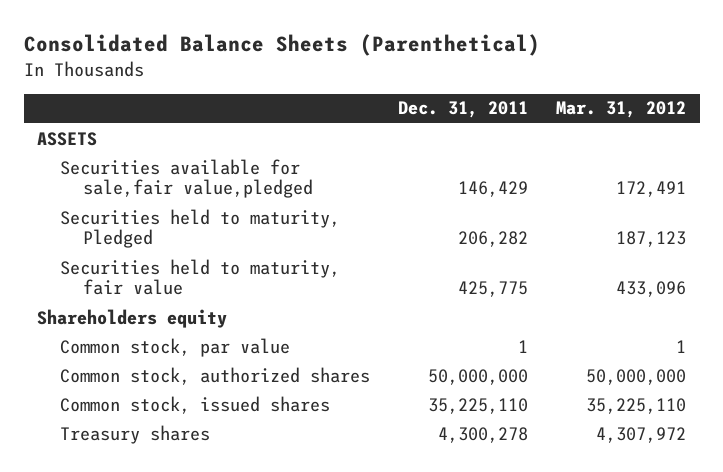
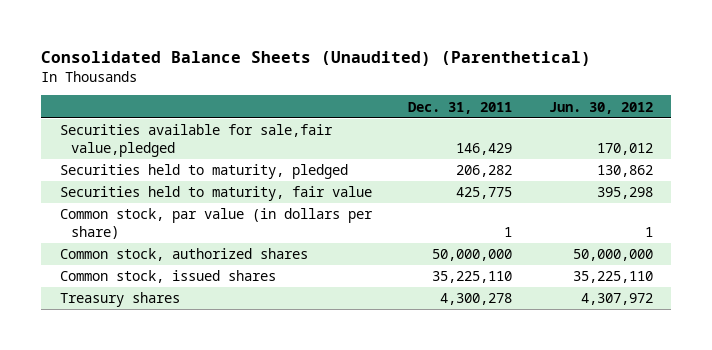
- Consolidated Balance Sheets (Parenthetical)
+ Consolidated Balance Sheets (Unaudited) (Parenthetical)
- | Dec. 31, 2011 | Mar. 31, 2012
+ | Dec. 31, 2011 | Jun. 30, 2012
- ASSETS
- Securities held to maturity, Pledged | 206,282 | 187,123
+ Securities held to maturity, pledged | 206,282 | 130,862
- Shareholders equity
- Common stock, par value | 1 | 1
+ Common stock, par value (in dollars per share) | 1 | 1

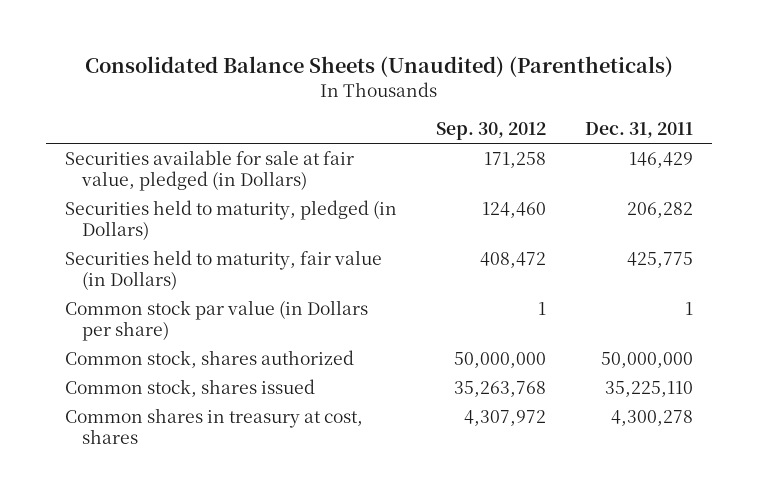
- Consolidated Balance Sheets (Unaudited) (Parenthetical)
+ Consolidated Balance Sheets (Unaudited) (Parentheticals)
- | Dec. 31, 2011 | Jun. 30, 2012
+ | Sep. 30, 2012 | Dec. 31, 2011
- Securities available for sale,fair value,pledged | 146,429 | 170,012
- Securities held to maturity, pledged | 206,282 | 130,862
- Securities held to maturity, fair value | 425,775 | 395,298
- Common stock, par value (in dollars per share) | 1 | 1
- Common stock, authorized shares | 50,000,000 | 50,000,000
- Common stock, issued shares | 35,225,110 | 35,225,110
- Treasury shares | 4,300,278 | 4,307,972
+ Securities available for sale at fair value, pledged (in Dollars) | 171,258 | 146,429
+ Securities held to maturity, pledged (in Dollars) | 124,460 | 206,282
+ Securities held to maturity, fair value (in Dollars) | 408,472 | 425,775
+ Common stock par value (in Dollars per share) | 1 | 1
+ Common stock, shares authorized | 50,000,000 | 50,000,000
+ Common stock, shares issued | 35,263,768 | 35,225,110
+ Common shares in treasury at cost, shares | 4,307,972 | 4,300,278

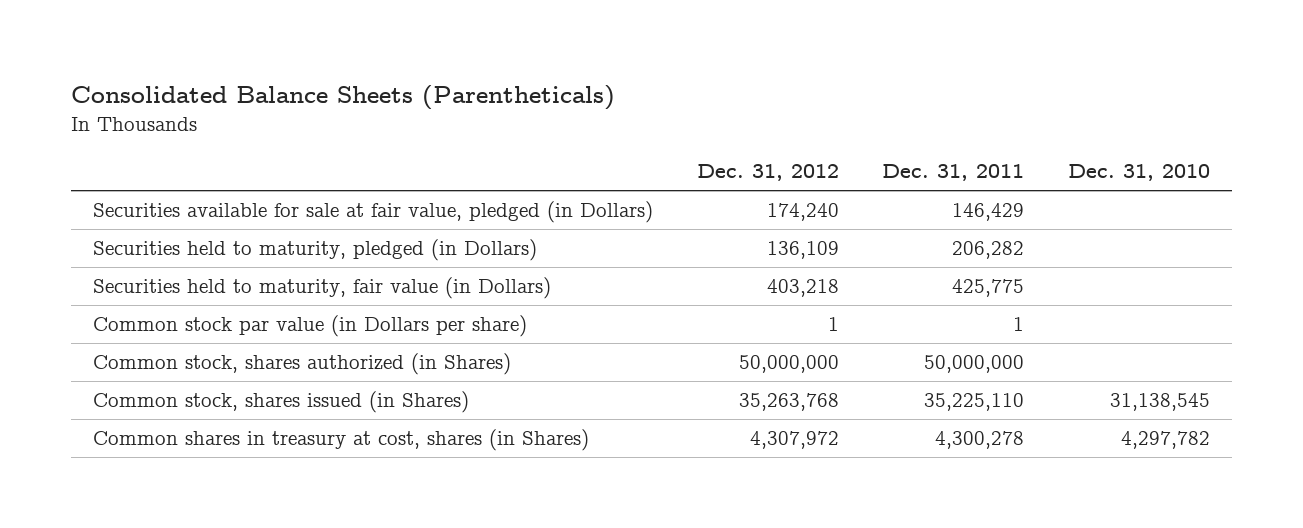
- Consolidated Balance Sheets (Unaudited) (Parentheticals)
+ Consolidated Balance Sheets (Parentheticals)
- | Sep. 30, 2012 | Dec. 31, 2011
+ | Dec. 31, 2012 | Dec. 31, 2011 | Dec. 31, 2010
- Common stock, shares authorized | 50,000,000 | 50,000,000
- Common stock, shares issued | 35,263,768 | 35,225,110
- Common shares in treasury at cost, shares | 4,307,972 | 4,300,278
+ Common stock, shares authorized (in Shares) | 50,000,000 | 50,000,000 |
+ Common stock, shares issued (in Shares) | 35,263,768 | 35,225,110 | 31,138,545
+ Common shares in treasury at cost, shares (in Shares) | 4,307,972 | 4,300,278 | 4,297,782

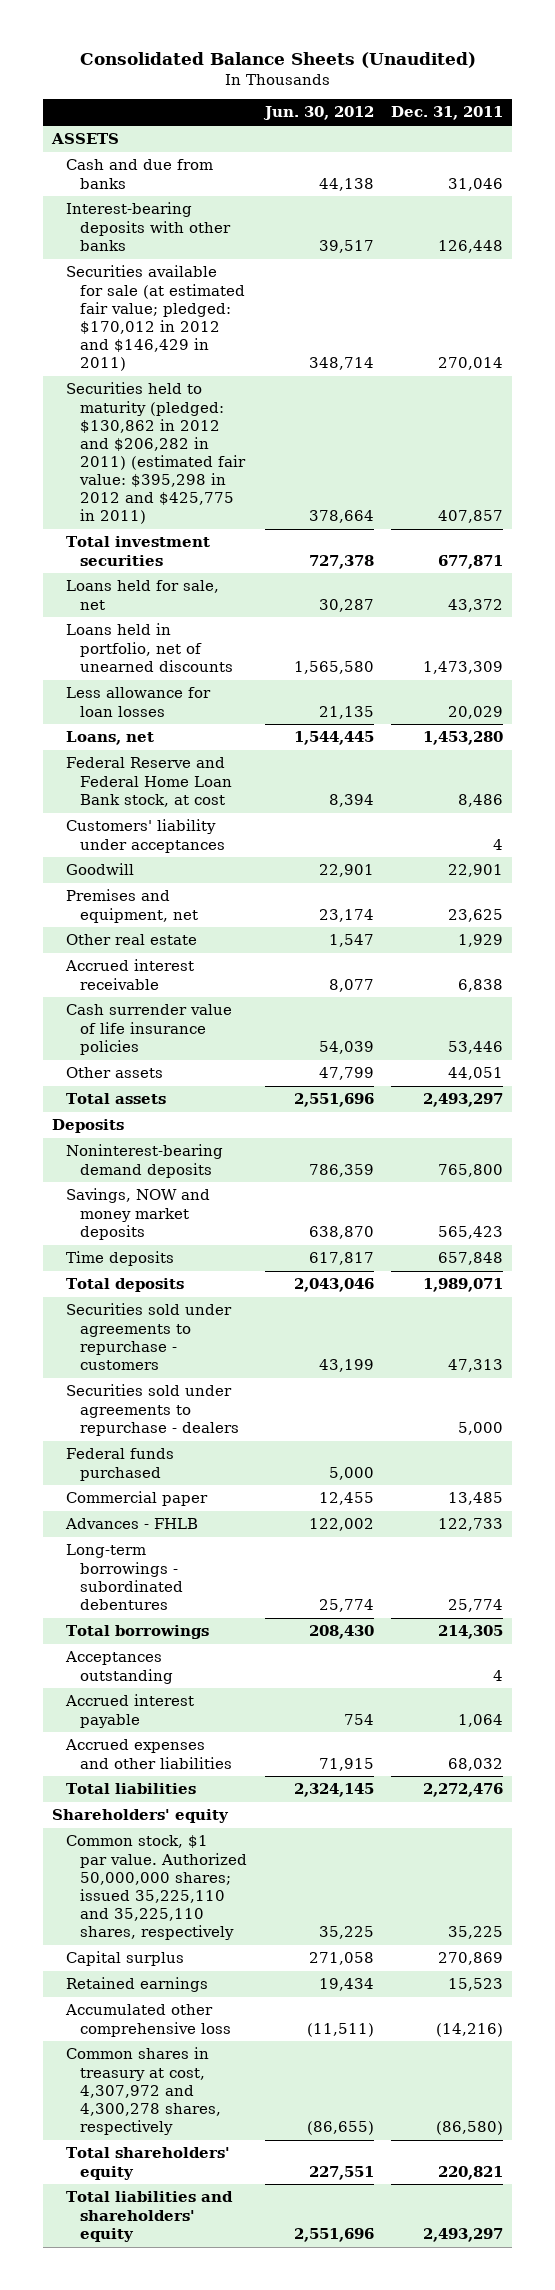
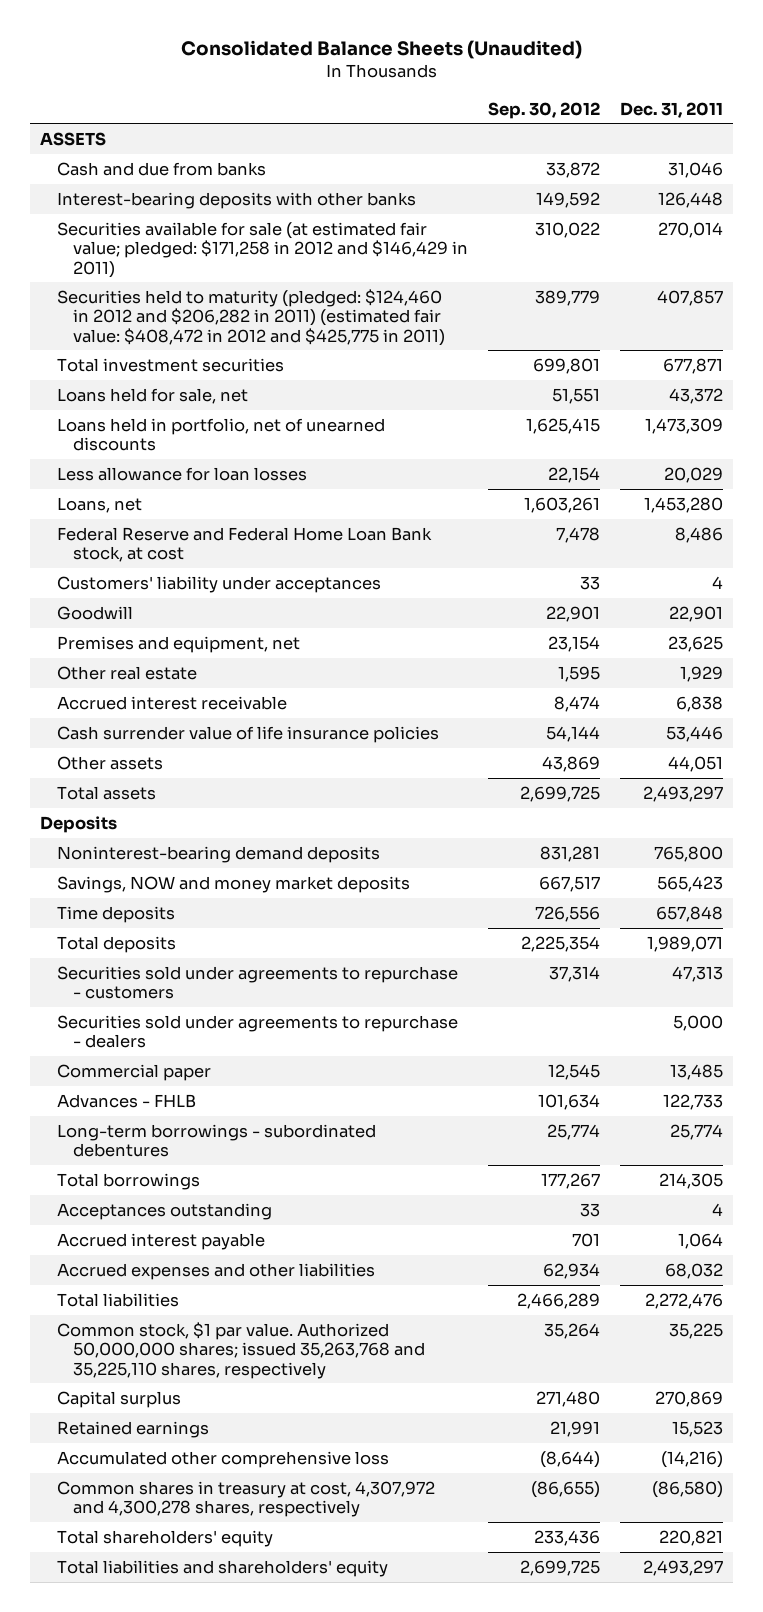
- | Jun. 30, 2012 | Dec. 31, 2011
+ | Sep. 30, 2012 | Dec. 31, 2011
- Securities available for sale (at estimated fair value; pledged: $170,012 in 2012 and $146,429 in 2011) | 348,714 | 270,014
- Securities held to maturity (pledged: $130,862 in 2012 and $206,282 in 2011) (estimated fair value: $395,298 in 2012 and $425,775 in 2011) | 378,664 | 407,857
+ Securities available for sale (at estimated fair value; pledged: $171,258 in 2012 and $146,429 in 2011) | 310,022 | 270,014
+ Securities held to maturity (pledged: $124,460 in 2012 and $206,282 in 2011) (estimated fair value: $408,472 in 2012 and $425,775 in 2011) | 389,779 | 407,857
- Federal funds purchased | 5,000 |
- Shareholders' equity
- Common stock, $1 par value. Authorized 50,000,000 shares; issued 35,225,110 and 35,225,110 shares, respectively | 35,225 | 35,225
+ Common stock, $1 par value. Authorized 50,000,000 shares; issued 35,263,768 and 35,225,110 shares, respectively | 35,264 | 35,225

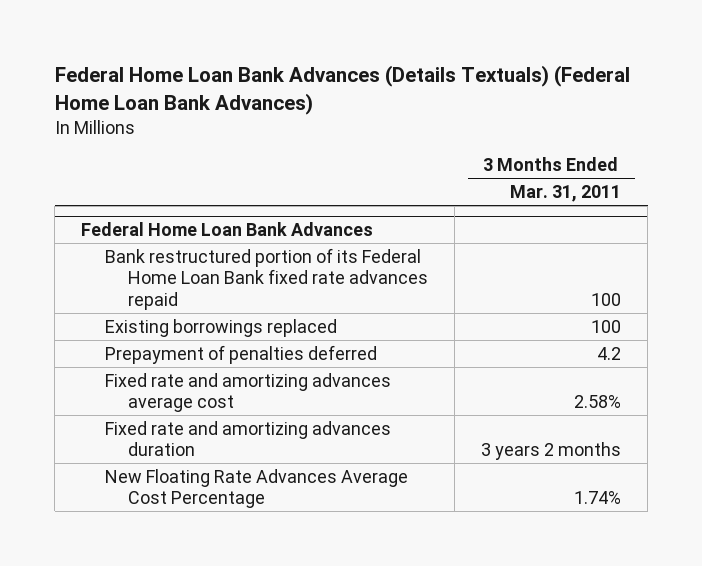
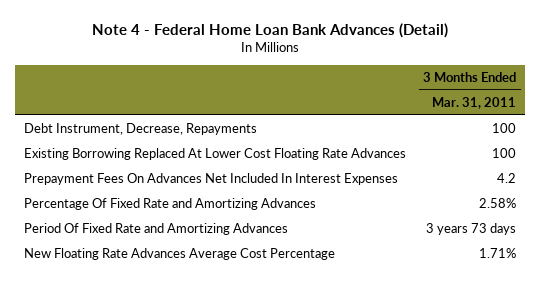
- Federal Home Loan Bank Advances (Details Textuals) (Federal Home Loan Bank Advances)
+ Note 4 - Federal Home Loan Bank Advances (Detail)
- Federal Home Loan Bank Advances
- Bank restructured portion of its Federal Home Loan Bank fixed rate advances repaid | 100
- Existing borrowings replaced | 100
- Prepayment of penalties deferred | 4.2
- Fixed rate and amortizing advances average cost | 2.58%
- Fixed rate and amortizing advances duration | 3 years 2 months
- New Floating Rate Advances Average Cost Percentage | 1.74%
+ Debt Instrument, Decrease, Repayments | 100
+ Existing Borrowing Replaced At Lower Cost Floating Rate Advances | 100
+ Prepayment Fees On Advances Net Included In Interest Expenses | 4.2
+ Percentage Of Fixed Rate and Amortizing Advances | 2.58%
+ Period Of Fixed Rate and Amortizing Advances | 3 years 73 days
+ New Floating Rate Advances Average Cost Percentage | 1.71%

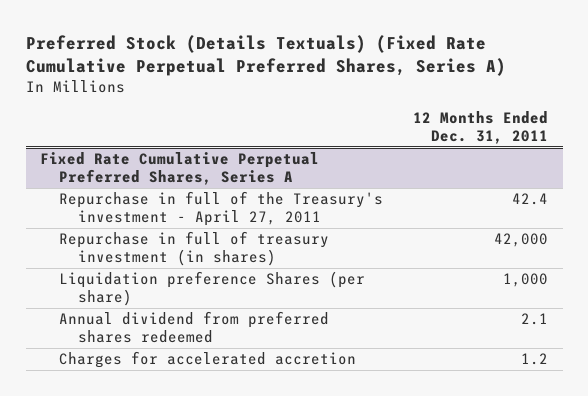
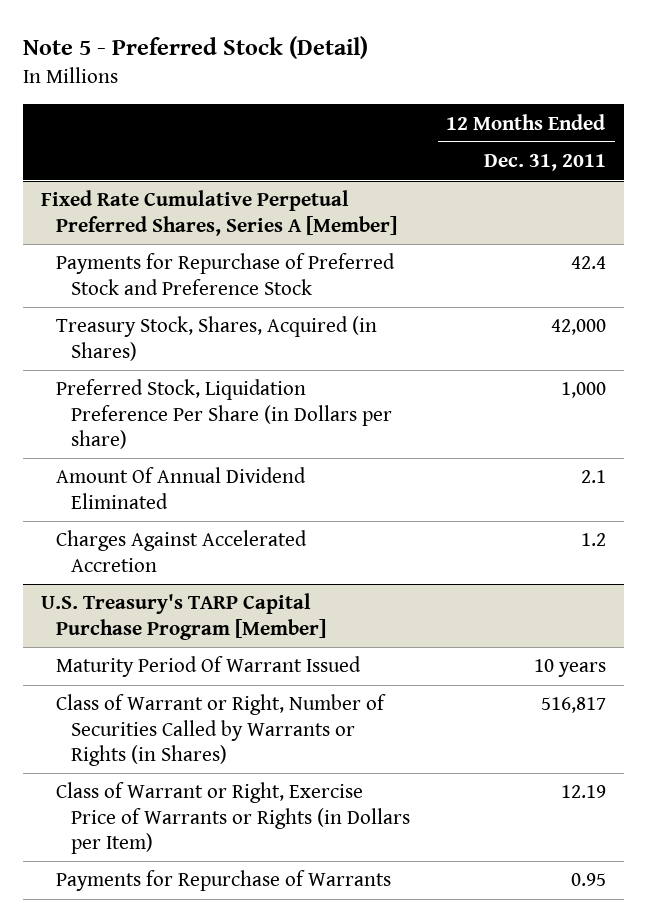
- Preferred Stock (Details Textuals) (Fixed Rate Cumulative Perpetual Preferred Shares, Series A)
+ Note 5 - Preferred Stock (Detail)
- Fixed Rate Cumulative Perpetual Preferred Shares, Series A
- Repurchase in full of the Treasury's investment - April 27, 2011 | 42.4
- Repurchase in full of treasury investment (in shares) | 42,000
- Liquidation preference Shares (per share) | 1,000
- Annual dividend from preferred shares redeemed | 2.1
- Charges for accelerated accretion | 1.2
+ Fixed Rate Cumulative Perpetual Preferred Shares, Series A [Member]
+ Payments for Repurchase of Preferred Stock and Preference Stock | 42.4
+ Treasury Stock, Shares, Acquired (in Shares) | 42,000
+ Preferred Stock, Liquidation Preference Per Share (in Dollars per share) | 1,000
+ Amount Of Annual Dividend Eliminated | 2.1
+ Charges Against Accelerated Accretion | 1.2
+ U.S. Treasury's TARP Capital Purchase Program [Member]
+ Maturity Period Of Warrant Issued | 10 years
+ Class of Warrant or Right, Number of Securities Called by Warrants or Rights (in Shares) | 516,817
+ Class of Warrant or Right, Exercise Price of Warrants or Rights (in Dollars per Item) | 12.19
+ Payments for Repurchase of Warrants | 0.95

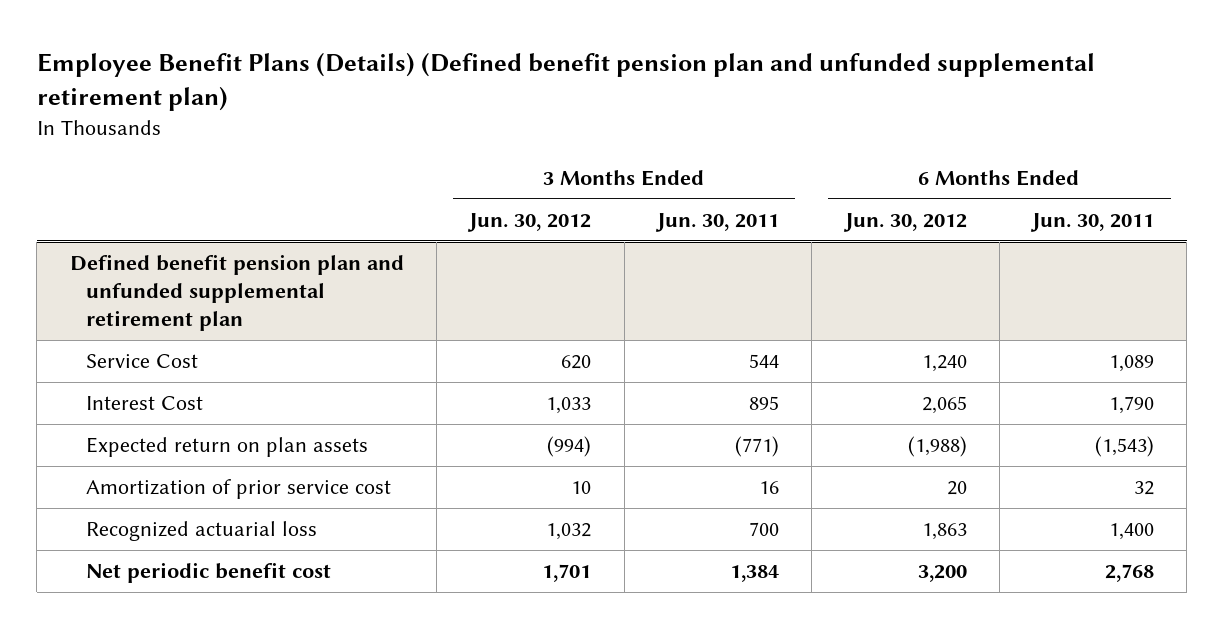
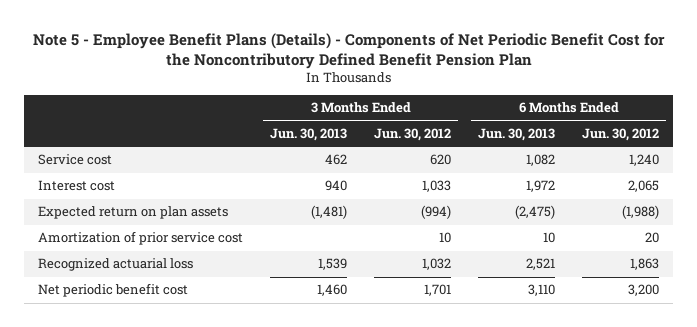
- Employee Benefit Plans (Details) (Defined benefit pension plan and unfunded supplemental retirement plan)
+ Note 5 - Employee Benefit Plans (Details) - Components of Net Periodic Benefit Cost for the Noncontributory Defined Benefit Pension Plan
- | 3 Months Ended Jun. 30, 2012 | 3 Months Ended Jun. 30, 2011 | 6 Months Ended Jun. 30, 2012 | 6 Months Ended Jun. 30, 2011
+ | 3 Months Ended Jun. 30, 2013 | 3 Months Ended Jun. 30, 2012 | 6 Months Ended Jun. 30, 2013 | 6 Months Ended Jun. 30, 2012
- Defined benefit pension plan and unfunded supplemental retirement plan
- Service Cost | 620 | 544 | 1,240 | 1,089
- Interest Cost | 1,033 | 895 | 2,065 | 1,790
+ Service cost | 462 | 620 | 1,082 | 1,240
+ Interest cost | 940 | 1,033 | 1,972 | 2,065

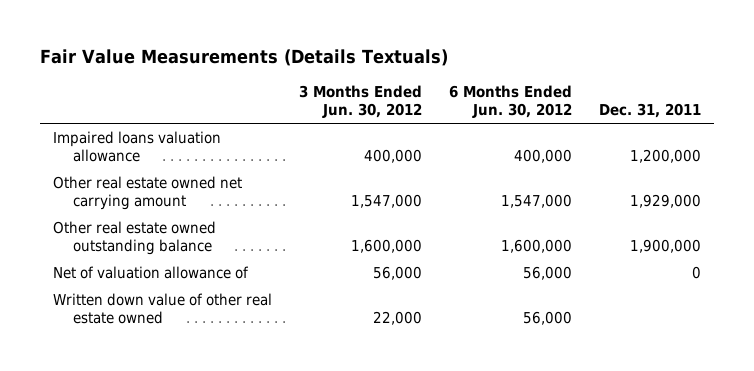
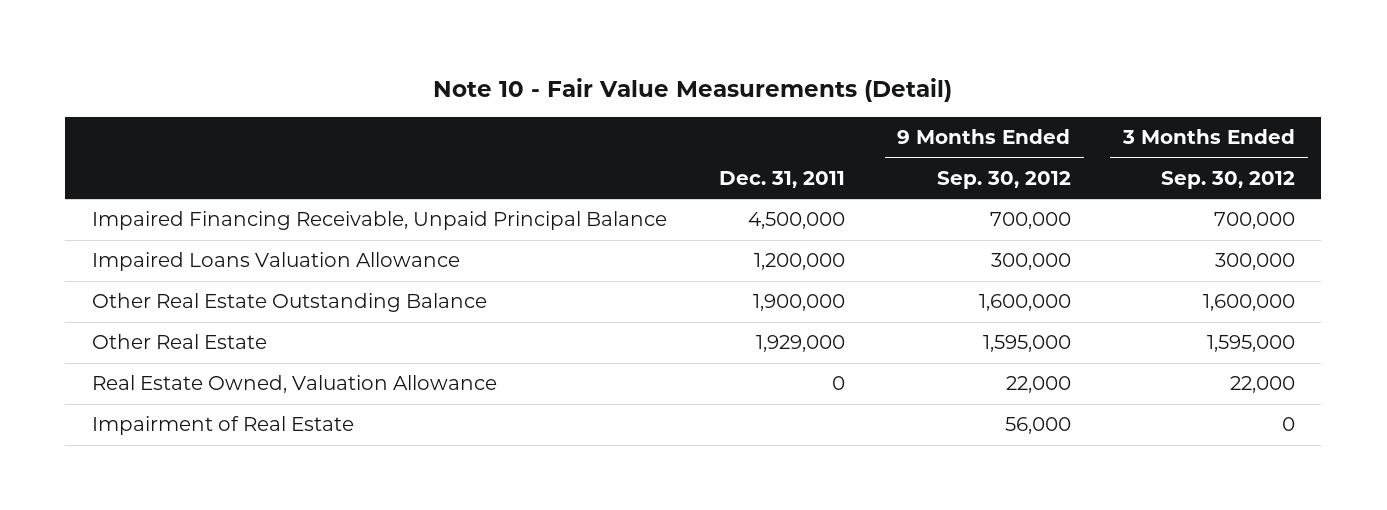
- Fair Value Measurements (Details Textuals)
+ Note 10 - Fair Value Measurements (Detail)
- | 3 Months Ended Jun. 30, 2012 | 6 Months Ended Jun. 30, 2012 | Dec. 31, 2011
+ | Dec. 31, 2011 | 9 Months Ended Sep. 30, 2012 | 3 Months Ended Sep. 30, 2012
- Impaired loans valuation allowance | 400,000 | 400,000 | 1,200,000
- Other real estate owned net carrying amount | 1,547,000 | 1,547,000 | 1,929,000
- Other real estate owned outstanding balance | 1,600,000 | 1,600,000 | 1,900,000
- Net of valuation allowance of | 56,000 | 56,000 | 0
- Written down value of other real estate owned | 22,000 | 56,000 |
+ Impaired Financing Receivable, Unpaid Principal Balance | 4,500,000 | 700,000 | 700,000
+ Impaired Loans Valuation Allowance | 1,200,000 | 300,000 | 300,000
+ Other Real Estate Outstanding Balance | 1,900,000 | 1,600,000 | 1,600,000
+ Other Real Estate | 1,929,000 | 1,595,000 | 1,595,000
+ Real Estate Owned, Valuation Allowance | 0 | 22,000 | 22,000
+ Impairment of Real Estate | | 56,000 | 0

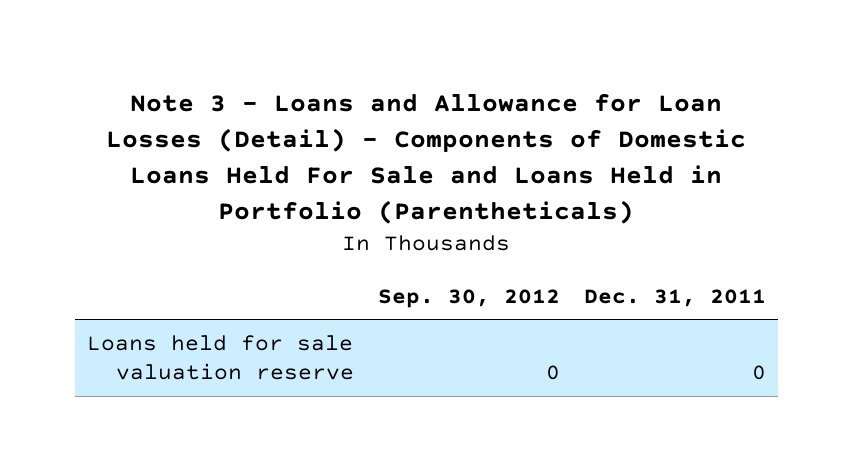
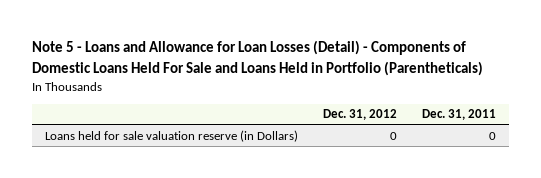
- Note 3 - Loans and Allowance for Loan Losses (Detail) - Components of Domestic Loans Held For Sale and Loans Held in Portfolio (Parentheticals)
+ Note 5 - Loans and Allowance for Loan Losses (Detail) - Components of Domestic Loans Held For Sale and Loans Held in Portfolio (Parentheticals)
- | Sep. 30, 2012 | Dec. 31, 2011
+ | Dec. 31, 2012 | Dec. 31, 2011
- Loans held for sale valuation reserve | 0 | 0
+ Loans held for sale valuation reserve (in Dollars) | 0 | 0

